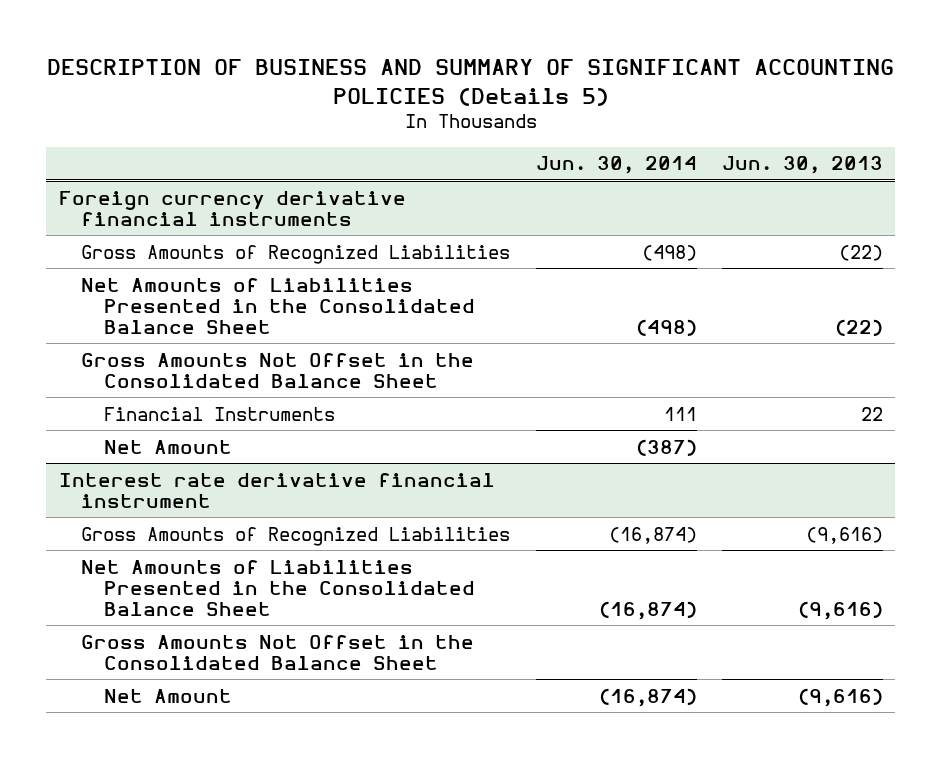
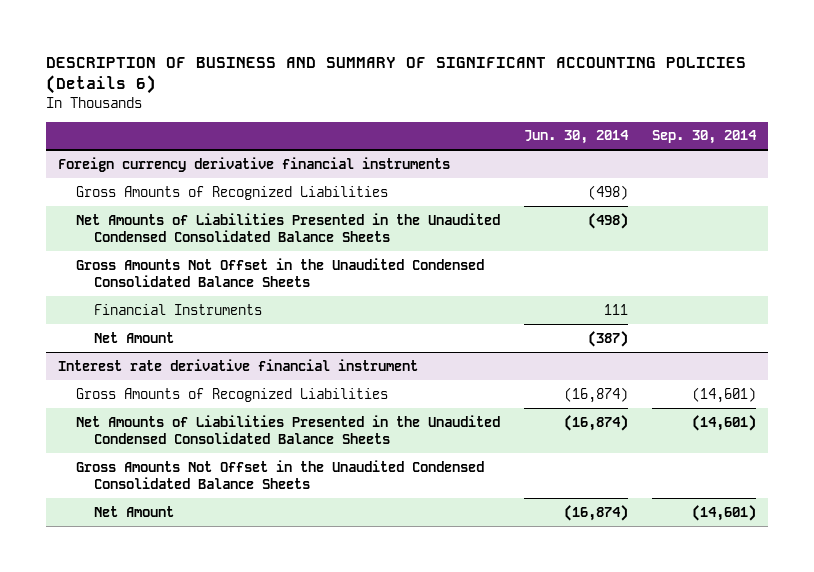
- DESCRIPTION OF BUSINESS AND SUMMARY OF SIGNIFICANT ACCOUNTING POLICIES (Details 5)
+ DESCRIPTION OF BUSINESS AND SUMMARY OF SIGNIFICANT ACCOUNTING POLICIES (Details 6)
- | Jun. 30, 2014 | Jun. 30, 2013
+ | Jun. 30, 2014 | Sep. 30, 2014
@ Foreign currency derivative financial instruments
- Net Amounts of Liabilities Presented in the Consolidated Balance Sheet | (498) | (22)
- Gross Amounts Not Offset in the Consolidated Balance Sheet
+ Net Amounts of Liabilities Presented in the Unaudited Condensed Consolidated Balance Sheets | (498) |
+ Gross Amounts Not Offset in the Unaudited Condensed Consolidated Balance Sheets
@ Interest rate derivative financial instrument
- Net Amounts of Liabilities Presented in the Consolidated Balance Sheet | (16,874) | (9,616)
- Gross Amounts Not Offset in the Consolidated Balance Sheet
+ Net Amounts of Liabilities Presented in the Unaudited Condensed Consolidated Balance Sheets | (16,874) | (14,601)
+ Gross Amounts Not Offset in the Unaudited Condensed Consolidated Balance Sheets

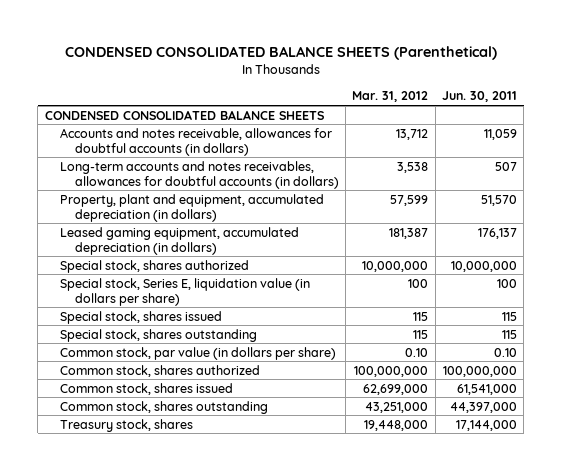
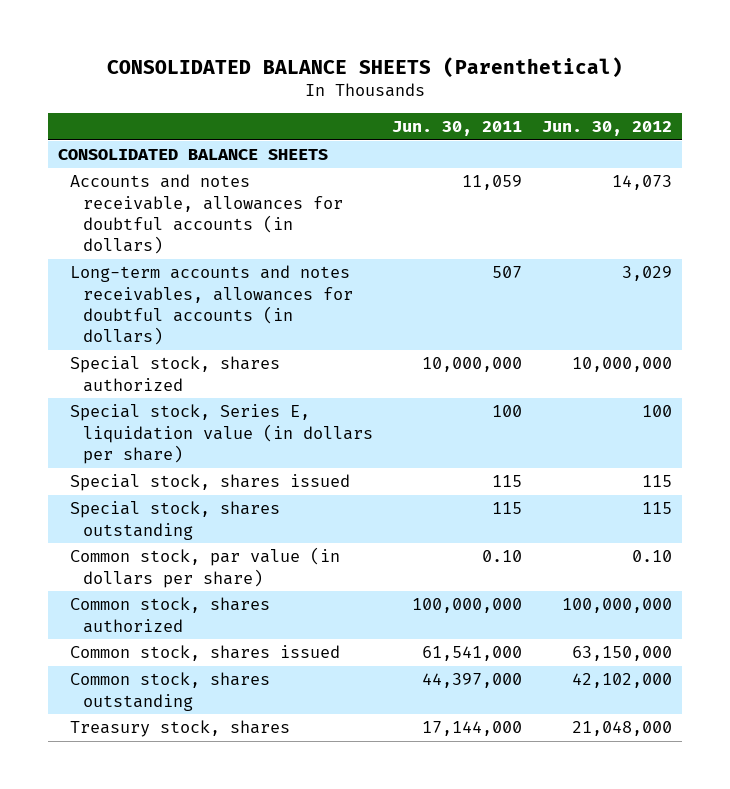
- CONDENSED CONSOLIDATED BALANCE SHEETS (Parenthetical)
+ CONSOLIDATED BALANCE SHEETS (Parenthetical)
- | Mar. 31, 2012 | Jun. 30, 2011
+ | Jun. 30, 2011 | Jun. 30, 2012
- CONDENSED CONSOLIDATED BALANCE SHEETS
+ CONSOLIDATED BALANCE SHEETS
- Property, plant and equipment, accumulated depreciation (in dollars) | 57,599 | 51,570
- Leased gaming equipment, accumulated depreciation (in dollars) | 181,387 | 176,137

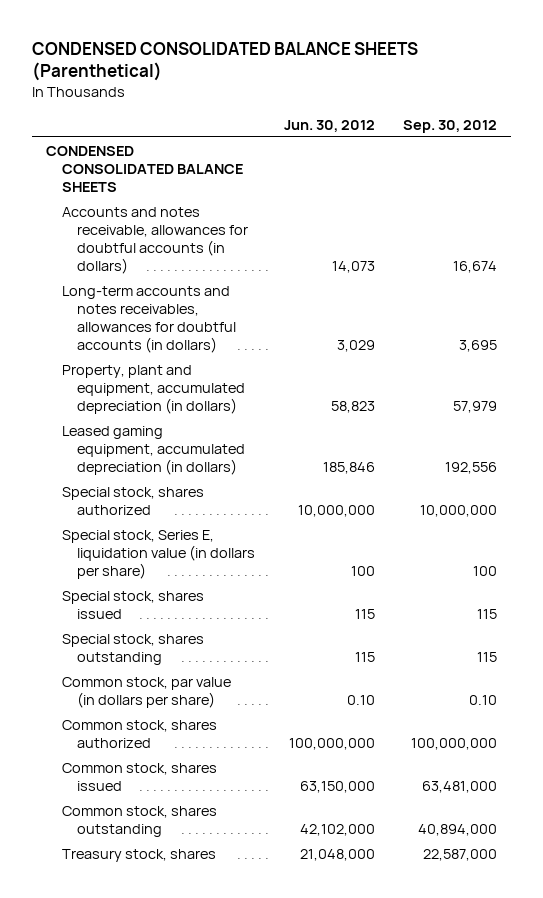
- CONSOLIDATED BALANCE SHEETS (Parenthetical)
+ CONDENSED CONSOLIDATED BALANCE SHEETS (Parenthetical)
- | Jun. 30, 2011 | Jun. 30, 2012
+ | Jun. 30, 2012 | Sep. 30, 2012
- CONSOLIDATED BALANCE SHEETS
+ CONDENSED CONSOLIDATED BALANCE SHEETS
+ Property, plant and equipment, accumulated depreciation (in dollars) | 58,823 | 57,979
+ Leased gaming equipment, accumulated depreciation (in dollars) | 185,846 | 192,556

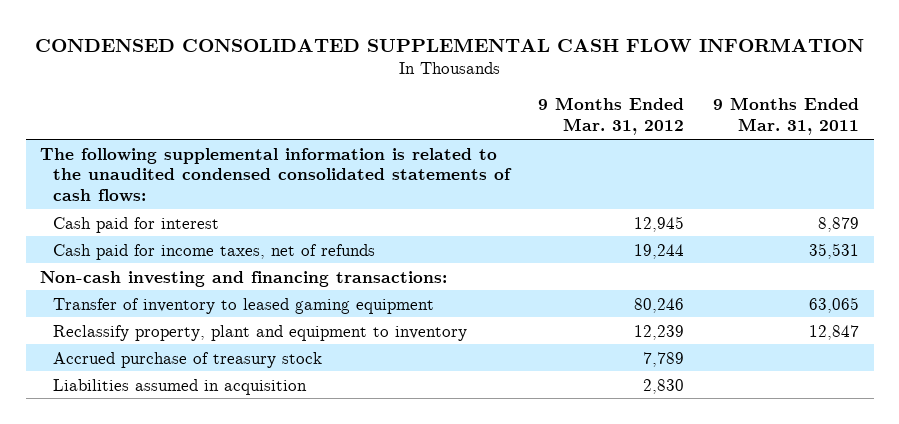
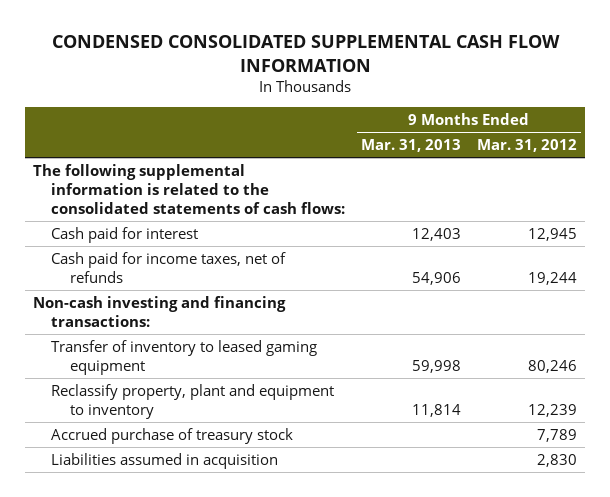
- | 9 Months Ended Mar. 31, 2012 | 9 Months Ended Mar. 31, 2011
+ | 9 Months Ended Mar. 31, 2013 | 9 Months Ended Mar. 31, 2012
- The following supplemental information is related to the unaudited condensed consolidated statements of cash flows:
+ The following supplemental information is related to the consolidated statements of cash flows:

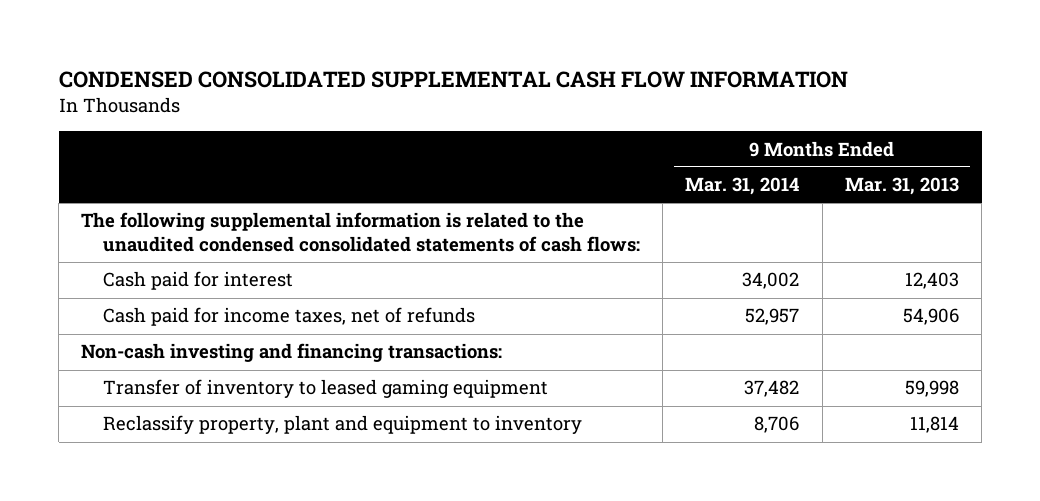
- | 9 Months Ended Mar. 31, 2013 | 9 Months Ended Mar. 31, 2012
+ | 9 Months Ended Mar. 31, 2014 | 9 Months Ended Mar. 31, 2013
- The following supplemental information is related to the consolidated statements of cash flows:
+ The following supplemental information is related to the unaudited condensed consolidated statements of cash flows:
- Accrued purchase of treasury stock | | 7,789
- Liabilities assumed in acquisition | | 2,830

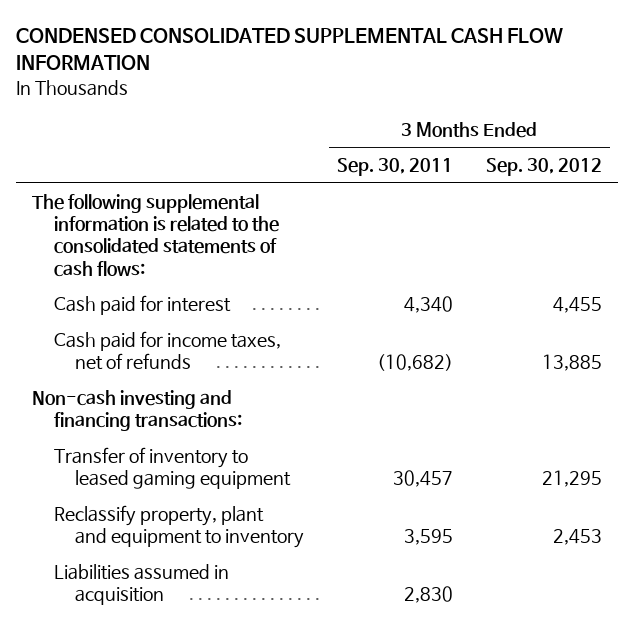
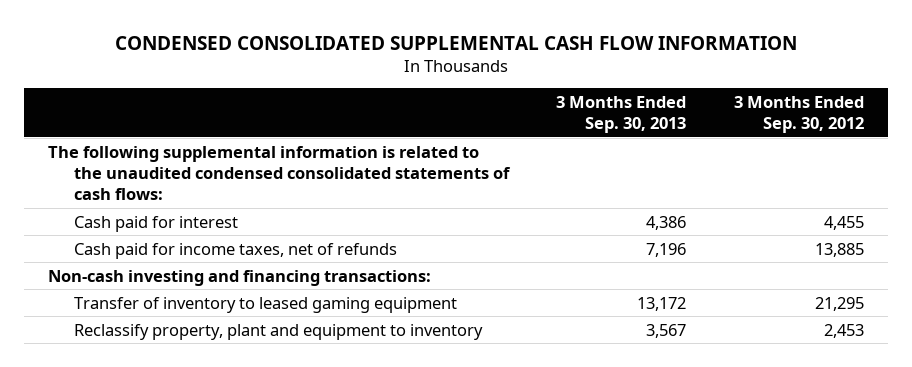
- | 3 Months Ended Sep. 30, 2011 | 3 Months Ended Sep. 30, 2012
+ | 3 Months Ended Sep. 30, 2013 | 3 Months Ended Sep. 30, 2012
- The following supplemental information is related to the consolidated statements of cash flows:
+ The following supplemental information is related to the unaudited condensed consolidated statements of cash flows:
- Liabilities assumed in acquisition | 2,830 |

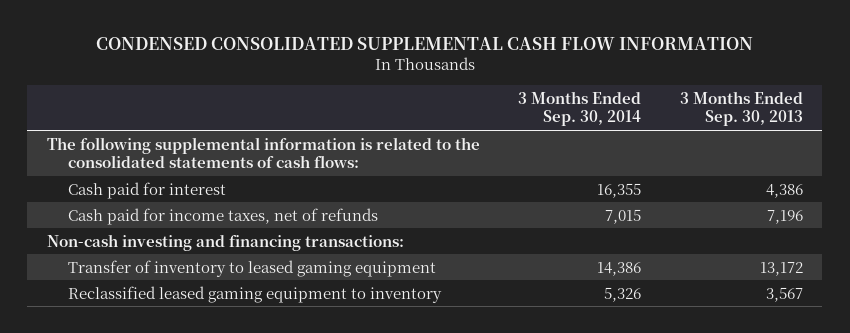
- | 3 Months Ended Sep. 30, 2013 | 3 Months Ended Sep. 30, 2012
+ | 3 Months Ended Sep. 30, 2014 | 3 Months Ended Sep. 30, 2013
- The following supplemental information is related to the unaudited condensed consolidated statements of cash flows:
+ The following supplemental information is related to the consolidated statements of cash flows:
- Reclassify property, plant and equipment to inventory | 3,567 | 2,453
+ Reclassified leased gaming equipment to inventory | 5,326 | 3,567

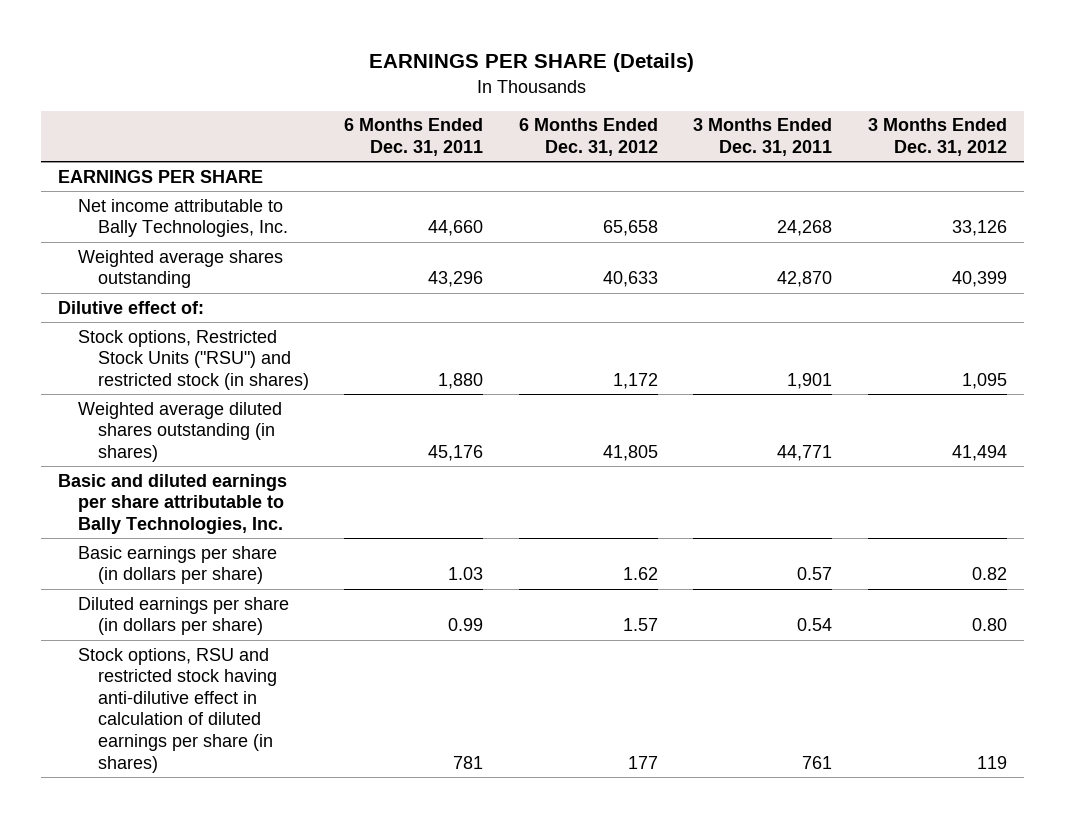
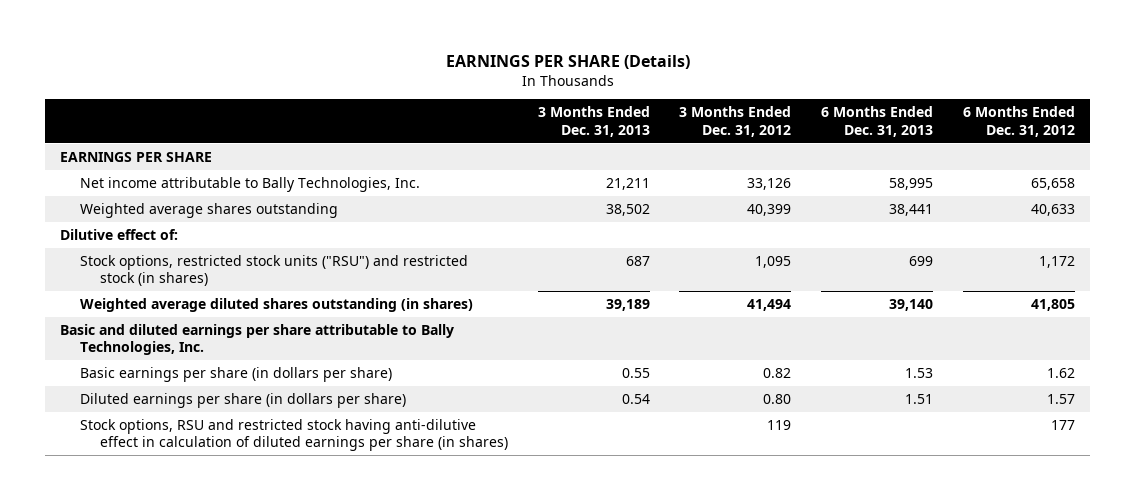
- | 6 Months Ended Dec. 31, 2011 | 6 Months Ended Dec. 31, 2012 | 3 Months Ended Dec. 31, 2011 | 3 Months Ended Dec. 31, 2012
+ | 3 Months Ended Dec. 31, 2013 | 3 Months Ended Dec. 31, 2012 | 6 Months Ended Dec. 31, 2013 | 6 Months Ended Dec. 31, 2012
- Stock options, Restricted Stock Units ("RSU") and restricted stock (in shares) | 1,880 | 1,172 | 1,901 | 1,095
+ Stock options, restricted stock units ("RSU") and restricted stock (in shares) | 687 | 1,095 | 699 | 1,172

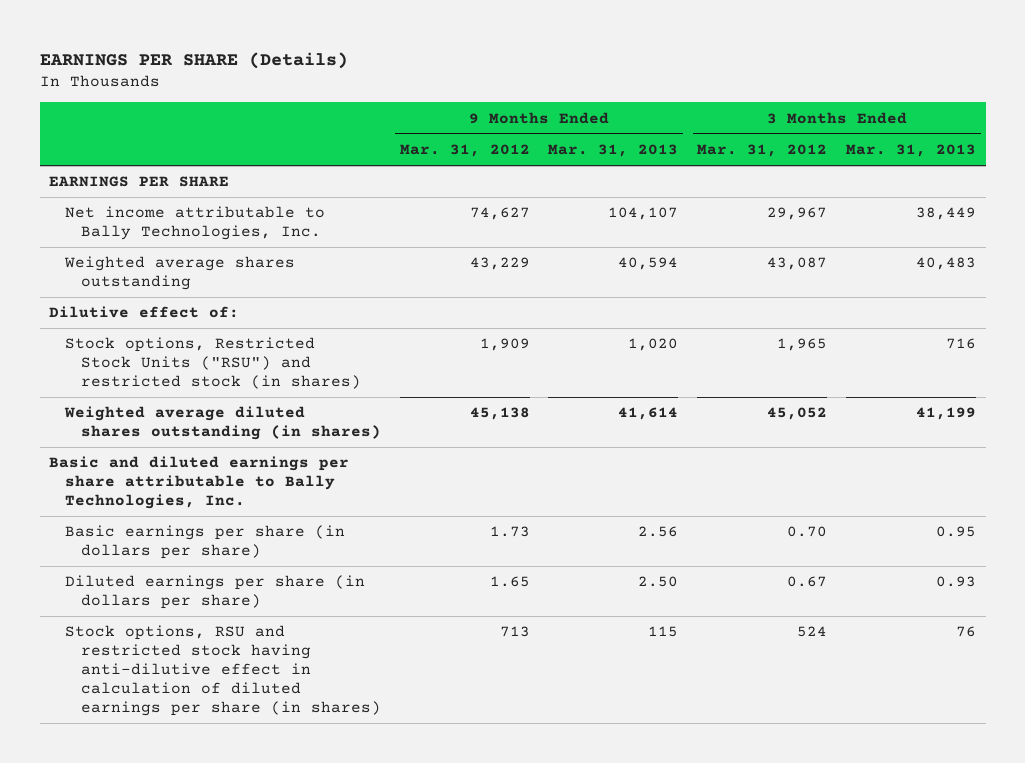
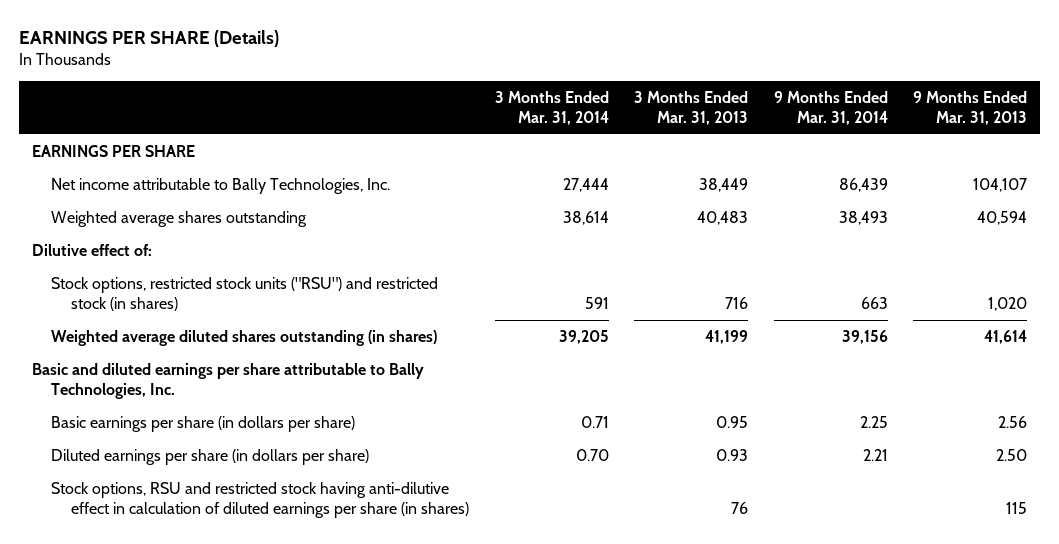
- | 9 Months Ended Mar. 31, 2012 | 9 Months Ended Mar. 31, 2013 | 3 Months Ended Mar. 31, 2012 | 3 Months Ended Mar. 31, 2013
+ | 3 Months Ended Mar. 31, 2014 | 3 Months Ended Mar. 31, 2013 | 9 Months Ended Mar. 31, 2014 | 9 Months Ended Mar. 31, 2013
- Stock options, Restricted Stock Units ("RSU") and restricted stock (in shares) | 1,909 | 1,020 | 1,965 | 716
+ Stock options, restricted stock units ("RSU") and restricted stock (in shares) | 591 | 716 | 663 | 1,020

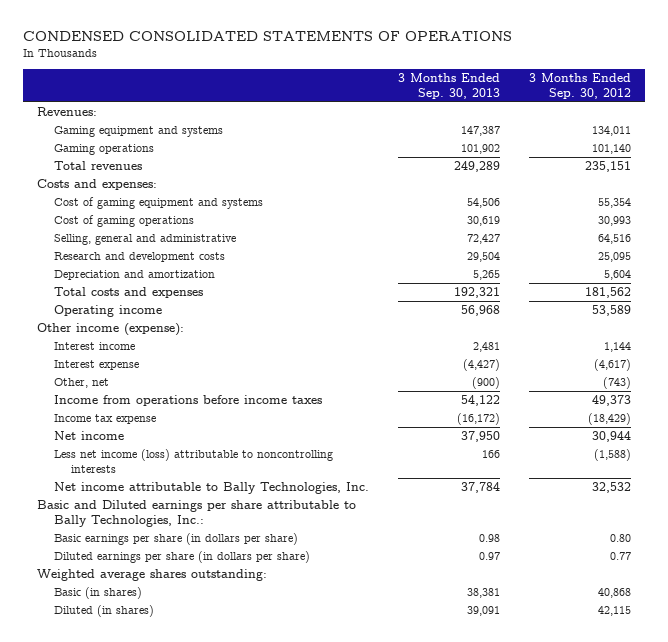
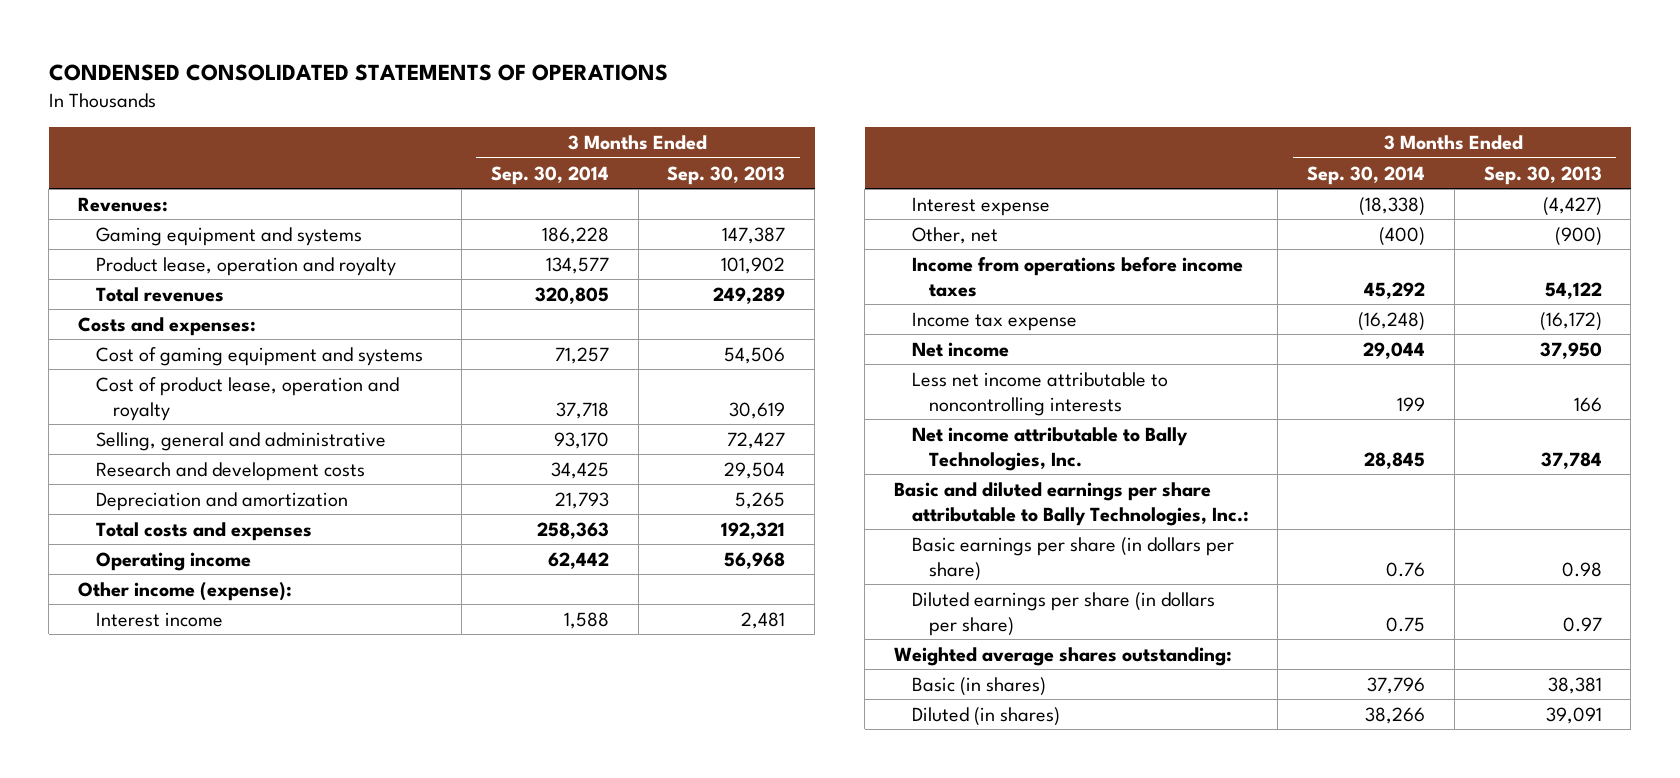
- | 3 Months Ended Sep. 30, 2013 | 3 Months Ended Sep. 30, 2012
+ | 3 Months Ended Sep. 30, 2014 | 3 Months Ended Sep. 30, 2013
- Gaming operations | 101,902 | 101,140
+ Product lease, operation and royalty | 134,577 | 101,902
- Cost of gaming operations | 30,619 | 30,993
+ Cost of product lease, operation and royalty | 37,718 | 30,619
- Less net income (loss) attributable to noncontrolling interests | 166 | (1,588)
+ Less net income attributable to noncontrolling interests | 199 | 166
- Basic and Diluted earnings per share attributable to Bally Technologies, Inc.:
+ Basic and diluted earnings per share attributable to Bally Technologies, Inc.:

